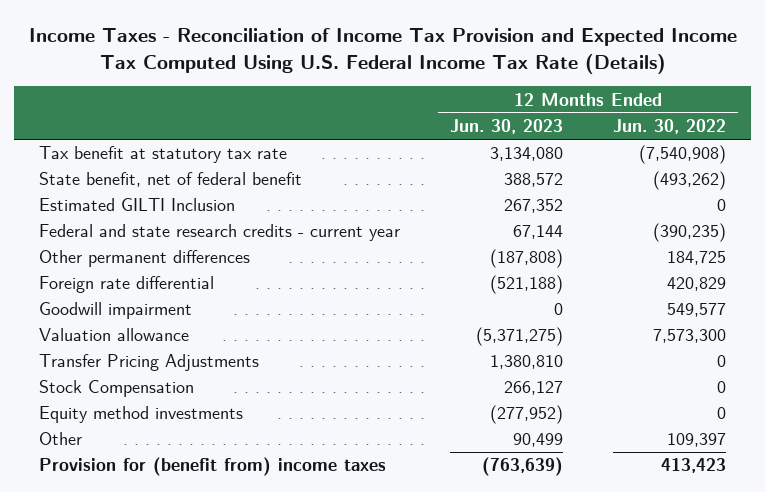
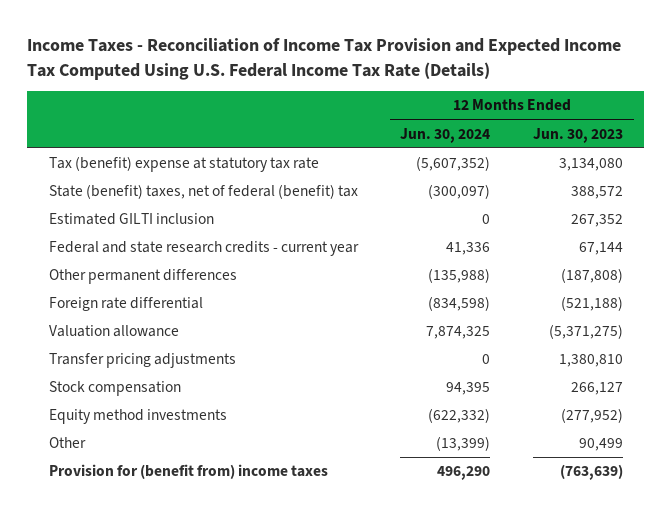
- | 12 Months Ended Jun. 30, 2023 | 12 Months Ended Jun. 30, 2022
+ | 12 Months Ended Jun. 30, 2024 | 12 Months Ended Jun. 30, 2023
- Tax benefit at statutory tax rate | 3,134,080 | (7,540,908)
- State benefit, net of federal benefit | 388,572 | (493,262)
- Estimated GILTI Inclusion | 267,352 | 0
+ Tax (benefit) expense at statutory tax rate | (5,607,352) | 3,134,080
+ State (benefit) taxes, net of federal (benefit) tax | (300,097) | 388,572
+ Estimated GILTI inclusion | 0 | 267,352
- Goodwill impairment | 0 | 549,577
- Transfer Pricing Adjustments | 1,380,810 | 0
- Stock Compensation | 266,127 | 0
+ Transfer pricing adjustments | 0 | 1,380,810
+ Stock compensation | 94,395 | 266,127

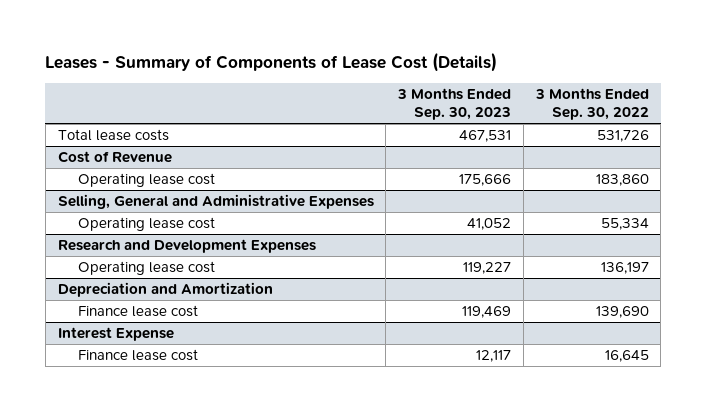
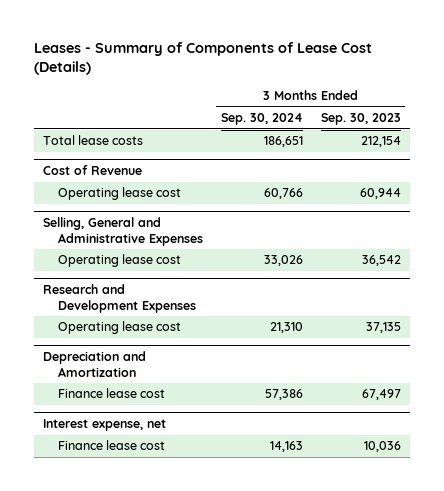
- | 3 Months Ended Sep. 30, 2023 | 3 Months Ended Sep. 30, 2022
+ | 3 Months Ended Sep. 30, 2024 | 3 Months Ended Sep. 30, 2023
- Total lease costs | 467,531 | 531,726
+ Total lease costs | 186,651 | 212,154
@ Cost of Revenue
- Operating lease cost | 175,666 | 183,860
+ Operating lease cost | 60,766 | 60,944
@ Selling, General and Administrative Expenses
- Operating lease cost | 41,052 | 55,334
+ Operating lease cost | 33,026 | 36,542
@ Research and Development Expenses
- Operating lease cost | 119,227 | 136,197
+ Operating lease cost | 21,310 | 37,135
@ Depreciation and Amortization
- Finance lease cost | 119,469 | 139,690
- Interest Expense
- Finance lease cost | 12,117 | 16,645
@ Depreciation and Amortization
+ Finance lease cost | 57,386 | 67,497
+ Interest expense, net
+ Finance lease cost | 14,163 | 10,036

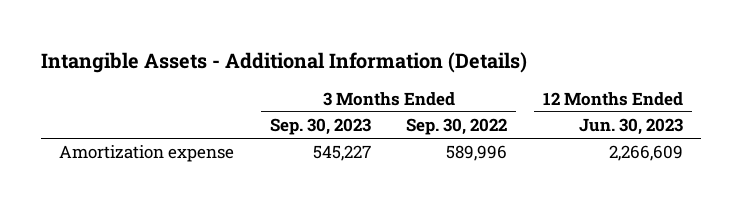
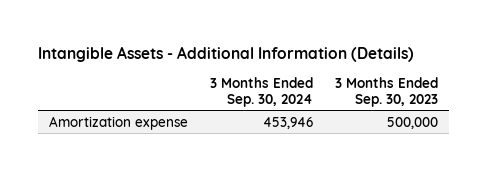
- | 3 Months Ended Sep. 30, 2023 | 3 Months Ended Sep. 30, 2022 | 12 Months Ended Jun. 30, 2023
+ | 3 Months Ended Sep. 30, 2024 | 3 Months Ended Sep. 30, 2023
- Amortization expense | 545,227 | 589,996 | 2,266,609
+ Amortization expense | 453,946 | 500,000

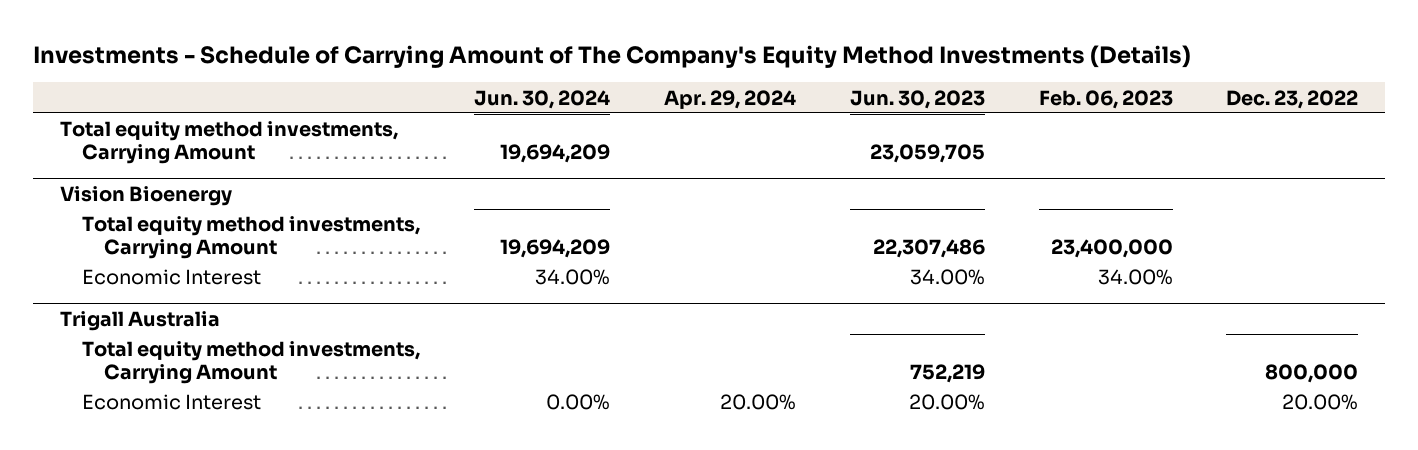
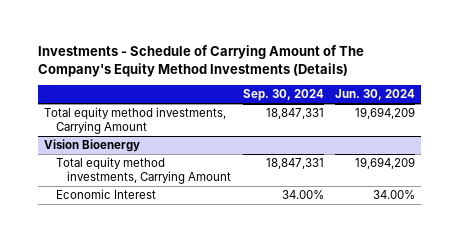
- | Jun. 30, 2024 | Apr. 29, 2024 | Jun. 30, 2023 | Feb. 06, 2023 | Dec. 23, 2022
+ | Sep. 30, 2024 | Jun. 30, 2024
- Trigall Australia
- Total equity method investments, Carrying Amount | | | 752,219 | | 800,000
- Economic Interest | 0.00% | 20.00% | 20.00% | | 20.00%

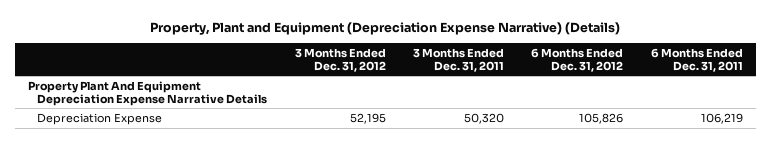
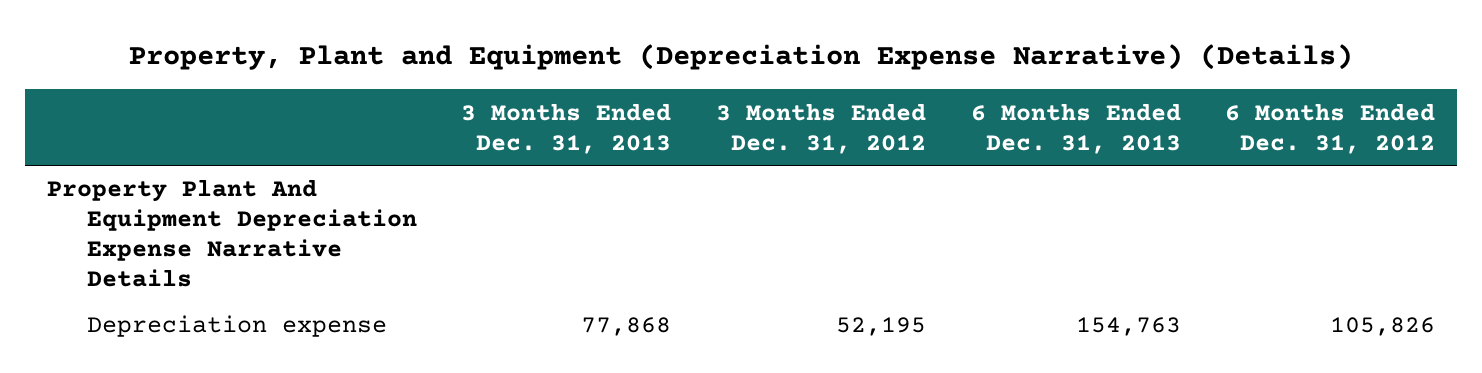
- | 3 Months Ended Dec. 31, 2012 | 3 Months Ended Dec. 31, 2011 | 6 Months Ended Dec. 31, 2012 | 6 Months Ended Dec. 31, 2011
+ | 3 Months Ended Dec. 31, 2013 | 3 Months Ended Dec. 31, 2012 | 6 Months Ended Dec. 31, 2013 | 6 Months Ended Dec. 31, 2012
- Depreciation Expense | 52,195 | 50,320 | 105,826 | 106,219
+ Depreciation expense | 77,868 | 52,195 | 154,763 | 105,826

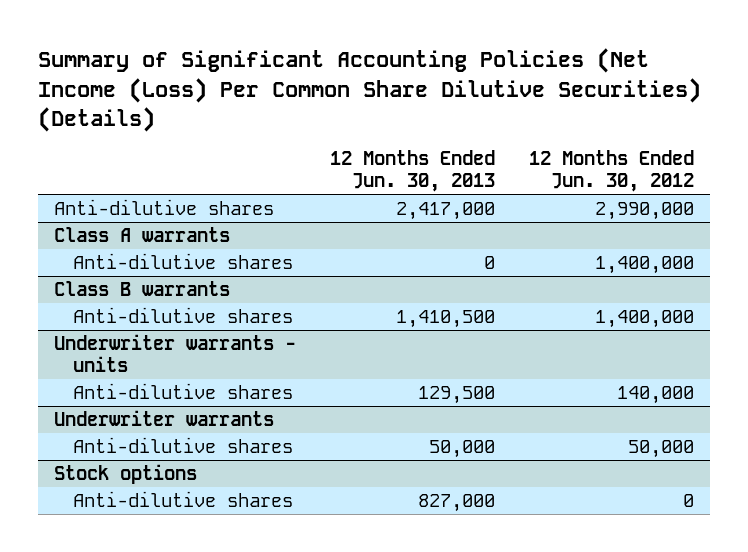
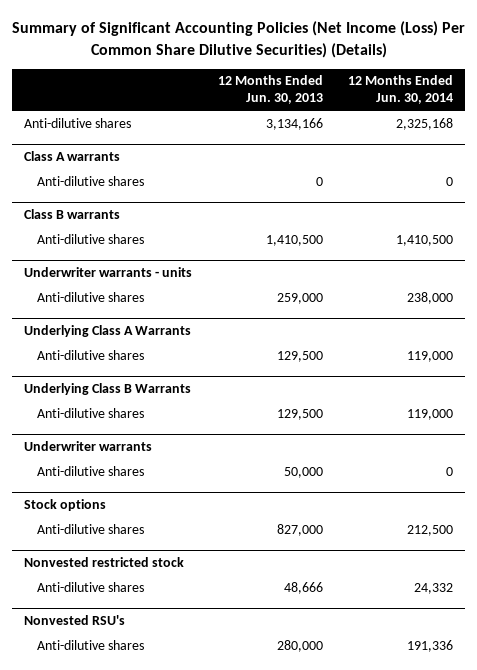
- | 12 Months Ended Jun. 30, 2013 | 12 Months Ended Jun. 30, 2012
+ | 12 Months Ended Jun. 30, 2013 | 12 Months Ended Jun. 30, 2014
- Anti-dilutive shares | 2,417,000 | 2,990,000
+ Anti-dilutive shares | 3,134,166 | 2,325,168
@ Underwriter warrants - units
+ Anti-dilutive shares | 259,000 | 238,000
+ Underlying Class A Warrants
+ Underlying Class B Warrants
+ Anti-dilutive shares | 129,500 | 119,000
+ Nonvested restricted stock
+ Anti-dilutive shares | 48,666 | 24,332
+ Nonvested RSU's
+ Anti-dilutive shares | 280,000 | 191,336

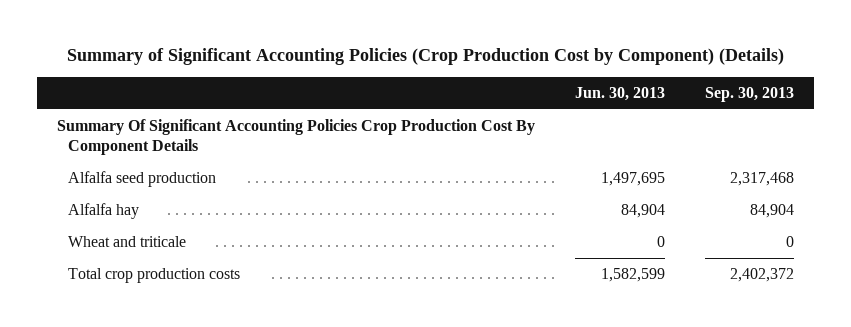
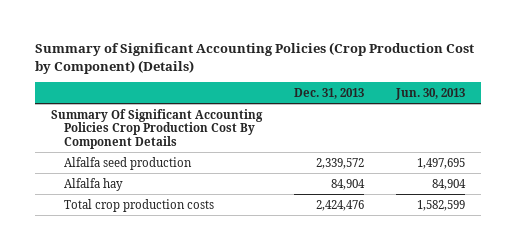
- | Jun. 30, 2013 | Sep. 30, 2013
+ | Dec. 31, 2013 | Jun. 30, 2013
- Wheat and triticale | 0 | 0

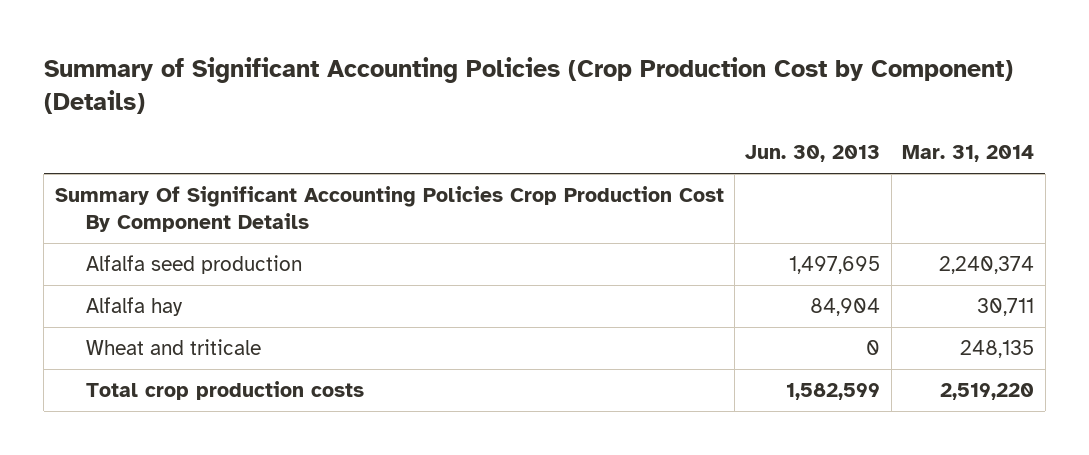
- | Dec. 31, 2013 | Jun. 30, 2013
+ | Jun. 30, 2013 | Mar. 31, 2014
+ Wheat and triticale | 0 | 248,135

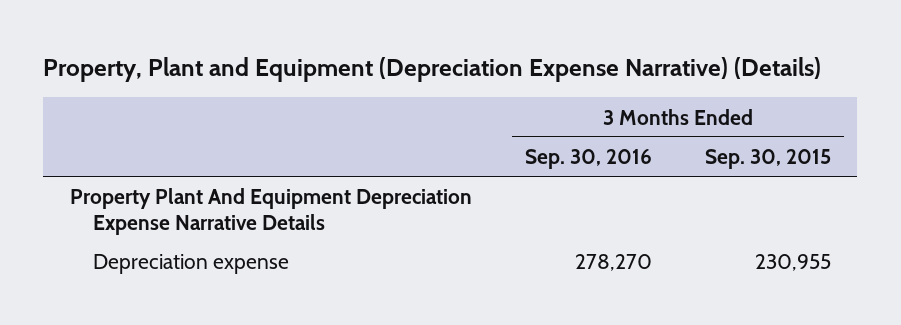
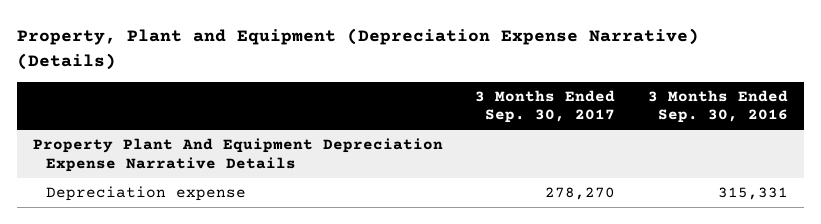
- | 3 Months Ended Sep. 30, 2016 | 3 Months Ended Sep. 30, 2015
+ | 3 Months Ended Sep. 30, 2017 | 3 Months Ended Sep. 30, 2016
- Depreciation expense | 278,270 | 230,955
+ Depreciation expense | 278,270 | 315,331

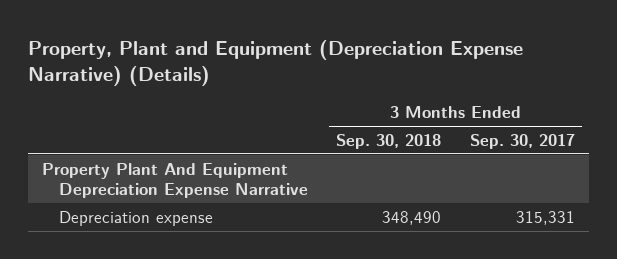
- | 3 Months Ended Sep. 30, 2017 | 3 Months Ended Sep. 30, 2016
+ | 3 Months Ended Sep. 30, 2018 | 3 Months Ended Sep. 30, 2017
- Property Plant And Equipment Depreciation Expense Narrative Details
- Depreciation expense | 278,270 | 315,331
+ Property Plant And Equipment Depreciation Expense Narrative
+ Depreciation expense | 348,490 | 315,331

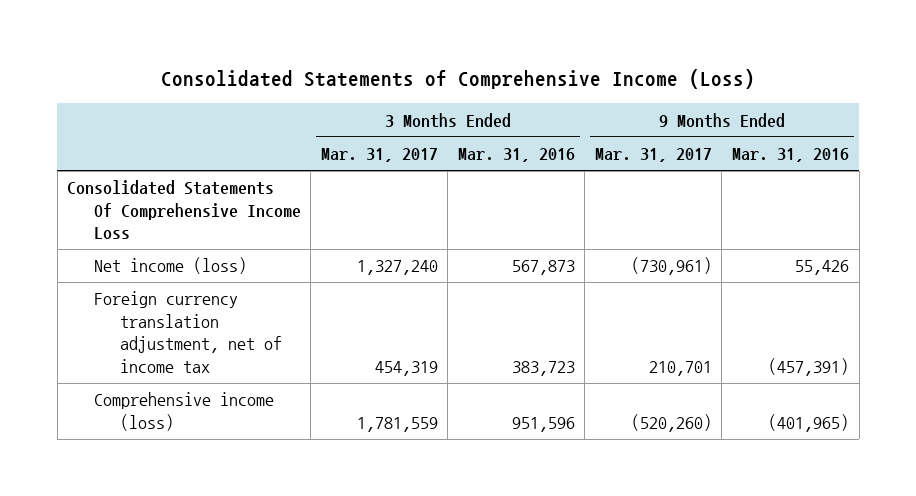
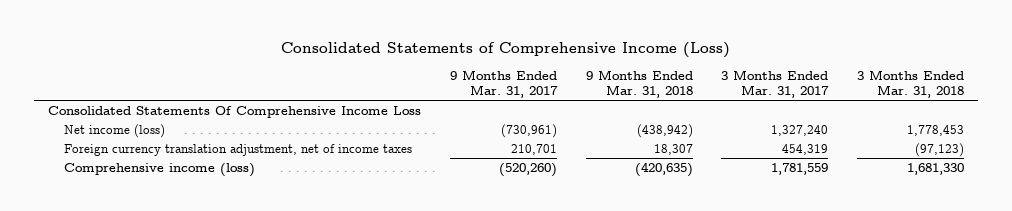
- | 3 Months Ended Mar. 31, 2017 | 3 Months Ended Mar. 31, 2016 | 9 Months Ended Mar. 31, 2017 | 9 Months Ended Mar. 31, 2016
+ | 9 Months Ended Mar. 31, 2017 | 9 Months Ended Mar. 31, 2018 | 3 Months Ended Mar. 31, 2017 | 3 Months Ended Mar. 31, 2018
- Foreign currency translation adjustment, net of income tax | 454,319 | 383,723 | 210,701 | (457,391)
+ Foreign currency translation adjustment, net of income taxes | 210,701 | 18,307 | 454,319 | (97,123)

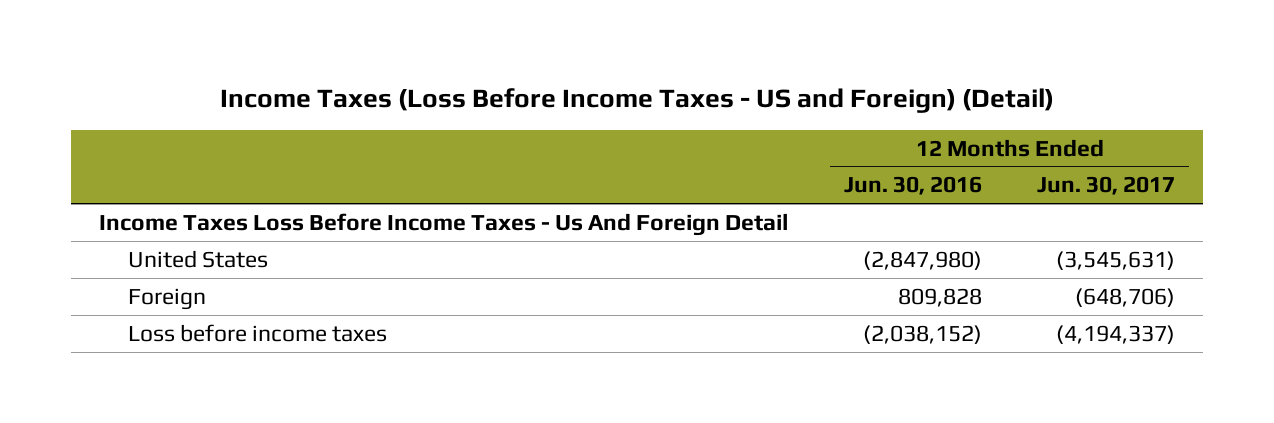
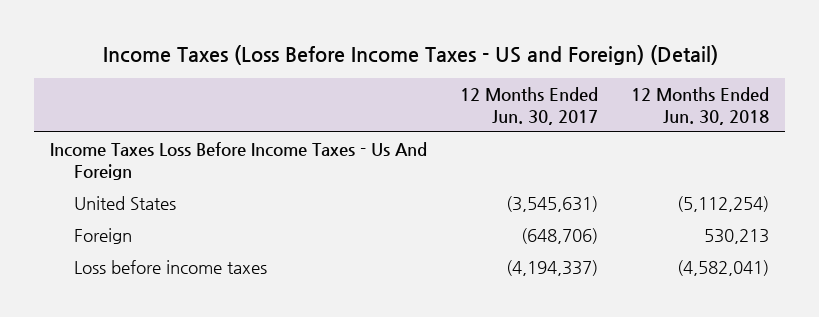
- | 12 Months Ended Jun. 30, 2016 | 12 Months Ended Jun. 30, 2017
+ | 12 Months Ended Jun. 30, 2017 | 12 Months Ended Jun. 30, 2018
- Income Taxes Loss Before Income Taxes - Us And Foreign Detail
+ Income Taxes Loss Before Income Taxes - Us And Foreign

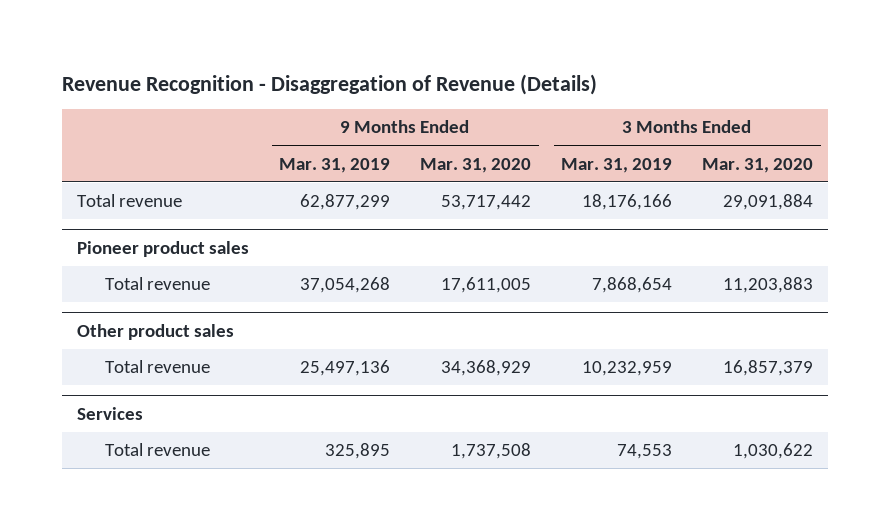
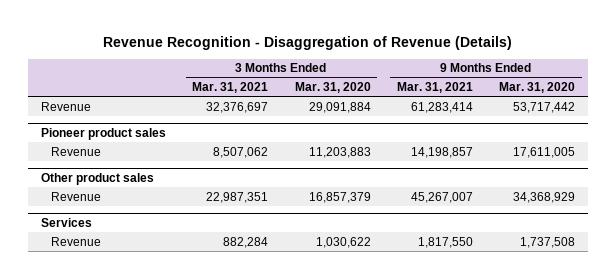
- | 9 Months Ended Mar. 31, 2019 | 9 Months Ended Mar. 31, 2020 | 3 Months Ended Mar. 31, 2019 | 3 Months Ended Mar. 31, 2020
+ | 3 Months Ended Mar. 31, 2021 | 3 Months Ended Mar. 31, 2020 | 9 Months Ended Mar. 31, 2021 | 9 Months Ended Mar. 31, 2020
- Total revenue | 62,877,299 | 53,717,442 | 18,176,166 | 29,091,884
+ Revenue | 32,376,697 | 29,091,884 | 61,283,414 | 53,717,442
@ Pioneer product sales
- Total revenue | 37,054,268 | 17,611,005 | 7,868,654 | 11,203,883
+ Revenue | 8,507,062 | 11,203,883 | 14,198,857 | 17,611,005
@ Other product sales
- Total revenue | 25,497,136 | 34,368,929 | 10,232,959 | 16,857,379
+ Revenue | 22,987,351 | 16,857,379 | 45,267,007 | 34,368,929
@ Services
- Total revenue | 325,895 | 1,737,508 | 74,553 | 1,030,622
+ Revenue | 882,284 | 1,030,622 | 1,817,550 | 1,737,508

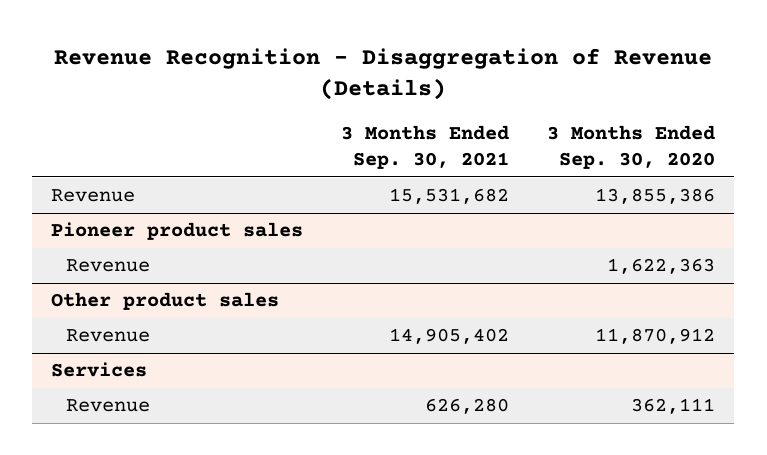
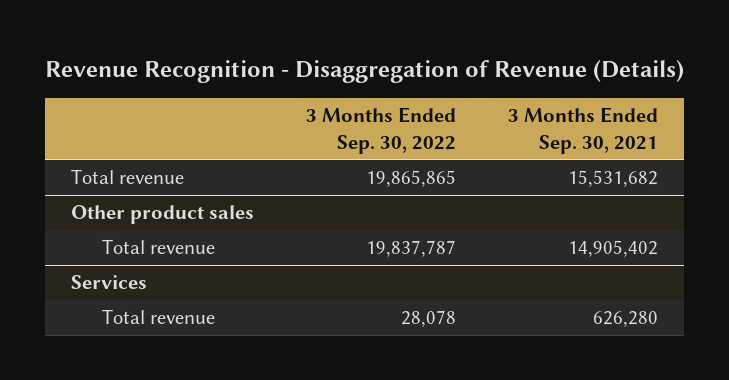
- | 3 Months Ended Sep. 30, 2021 | 3 Months Ended Sep. 30, 2020
+ | 3 Months Ended Sep. 30, 2022 | 3 Months Ended Sep. 30, 2021
- Revenue | 15,531,682 | 13,855,386
- Pioneer product sales
- Revenue | | 1,622,363
+ Total revenue | 19,865,865 | 15,531,682
@ Other product sales
- Revenue | 14,905,402 | 11,870,912
+ Total revenue | 19,837,787 | 14,905,402
@ Services
- Revenue | 626,280 | 362,111
+ Total revenue | 28,078 | 626,280

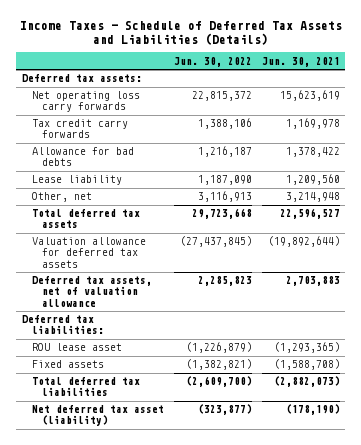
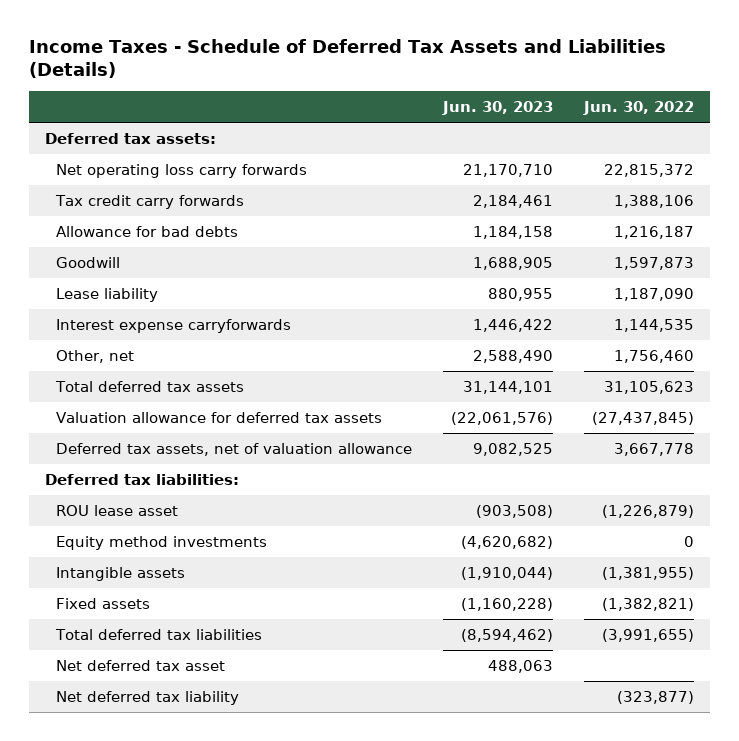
- | Jun. 30, 2022 | Jun. 30, 2021
+ | Jun. 30, 2023 | Jun. 30, 2022
+ Goodwill | 1,688,905 | 1,597,873
- Other, net | 3,116,913 | 3,214,948
- Total deferred tax assets | 29,723,668 | 22,596,527
+ Interest expense carryforwards | 1,446,422 | 1,144,535
+ Other, net | 2,588,490 | 1,756,460
+ Total deferred tax assets | 31,144,101 | 31,105,623
- Deferred tax assets, net of valuation allowance | 2,285,823 | 2,703,883
+ Deferred tax assets, net of valuation allowance | 9,082,525 | 3,667,778
+ Equity method investments | (4,620,682) | 0
+ Intangible assets | (1,910,044) | (1,381,955)
- Total deferred tax liabilities | (2,609,700) | (2,882,073)
- Net deferred tax asset (liability) | (323,877) | (178,190)
+ Total deferred tax liabilities | (8,594,462) | (3,991,655)
+ Net deferred tax asset | 488,063 |
+ Net deferred tax liability | | (323,877)

